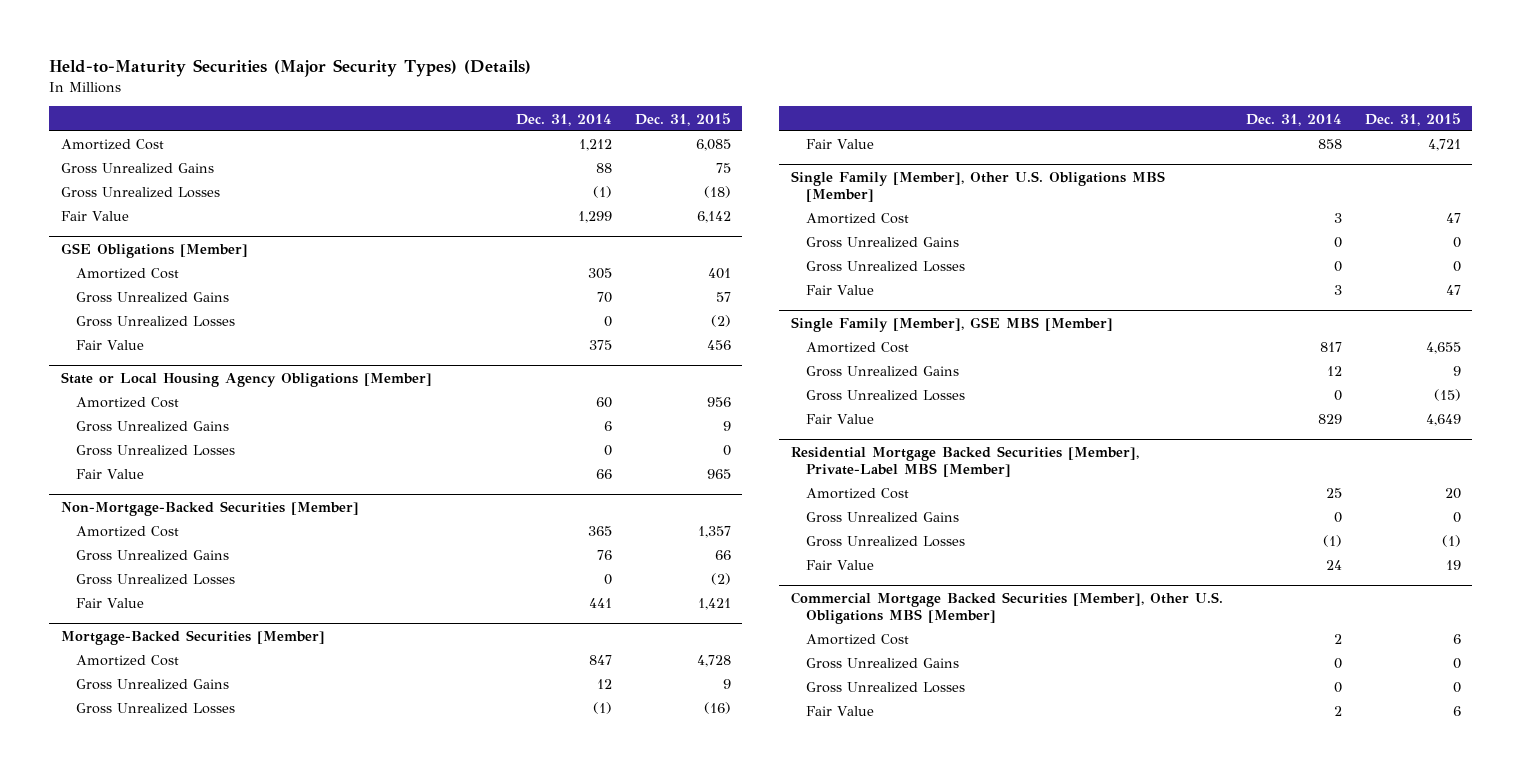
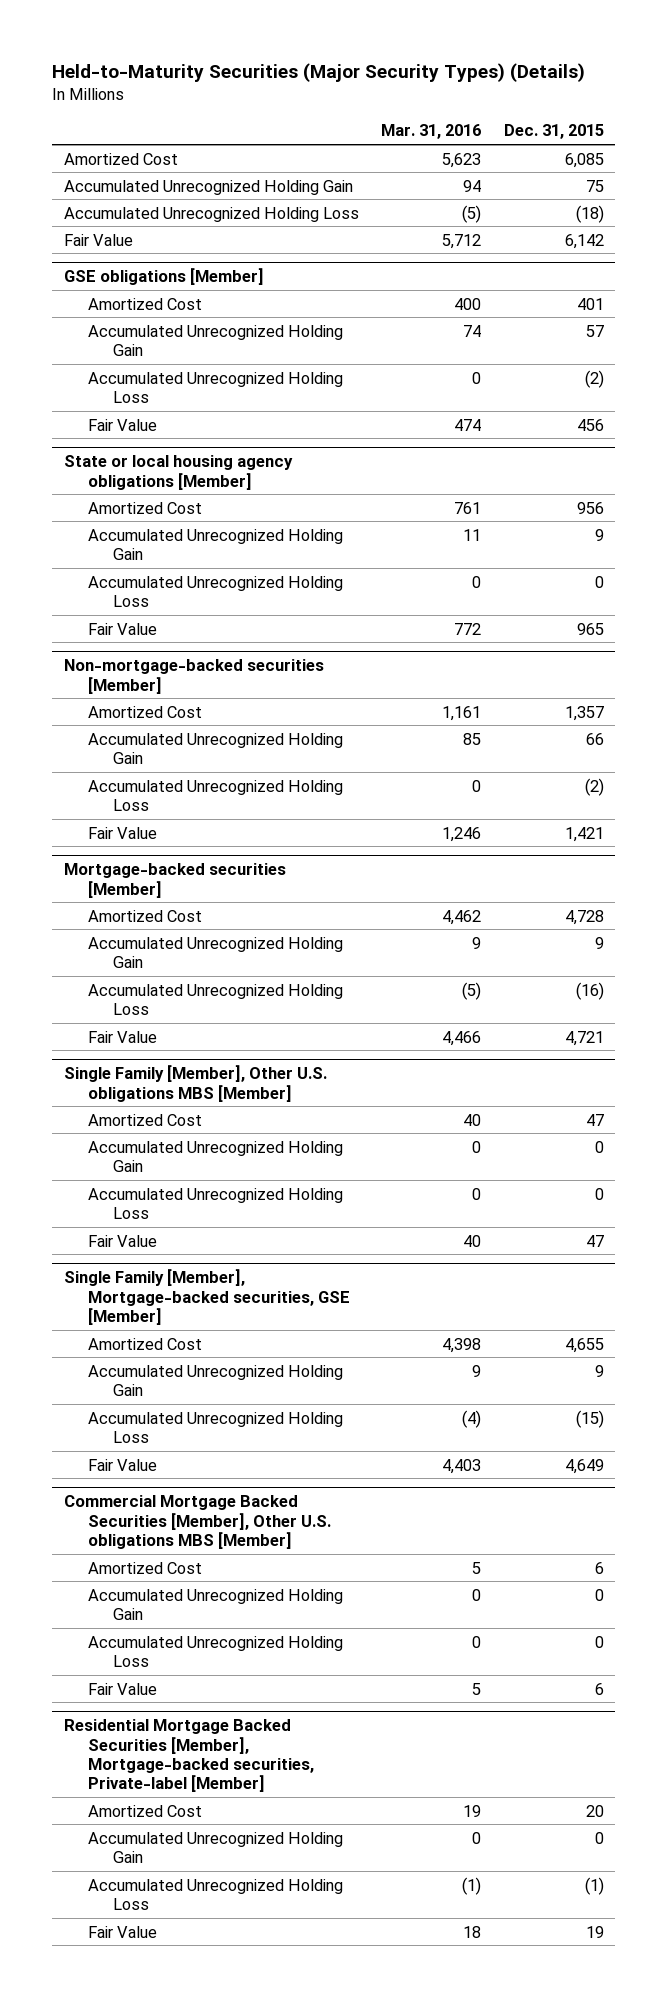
- | Dec. 31, 2014 | Dec. 31, 2015
+ | Mar. 31, 2016 | Dec. 31, 2015
- Gross Unrealized Gains | 88 | 75
- Gross Unrealized Losses | (1) | (18)
+ Accumulated Unrecognized Holding Gain | 94 | 75
+ Accumulated Unrecognized Holding Loss | (5) | (18)
- GSE Obligations [Member]
+ GSE obligations [Member]
- Gross Unrealized Gains | 70 | 57
- Gross Unrealized Losses | 0 | (2)
+ Accumulated Unrecognized Holding Gain | 74 | 57
+ Accumulated Unrecognized Holding Loss | 0 | (2)
- State or Local Housing Agency Obligations [Member]
+ State or local housing agency obligations [Member]
- Gross Unrealized Gains | 6 | 9
- Gross Unrealized Losses | 0 | 0
+ Accumulated Unrecognized Holding Gain | 11 | 9
+ Accumulated Unrecognized Holding Loss | 0 | 0
- Non-Mortgage-Backed Securities [Member]
+ Non-mortgage-backed securities [Member]
- Gross Unrealized Gains | 76 | 66
- Gross Unrealized Losses | 0 | (2)
+ Accumulated Unrecognized Holding Gain | 85 | 66
+ Accumulated Unrecognized Holding Loss | 0 | (2)
- Mortgage-Backed Securities [Member]
+ Mortgage-backed securities [Member]
- Gross Unrealized Gains | 12 | 9
- Gross Unrealized Losses | (1) | (16)
+ Accumulated Unrecognized Holding Gain | 9 | 9
+ Accumulated Unrecognized Holding Loss | (5) | (16)
- Single Family [Member], Other U.S. Obligations MBS [Member]
+ Single Family [Member], Other U.S. obligations MBS [Member]
- Gross Unrealized Gains | 0 | 0
- Gross Unrealized Losses | 0 | 0
+ Accumulated Unrecognized Holding Gain | 0 | 0
+ Accumulated Unrecognized Holding Loss | 0 | 0
- Single Family [Member], GSE MBS [Member]
+ Single Family [Member], Mortgage-backed securities, GSE [Member]
- Gross Unrealized Gains | 12 | 9
- Gross Unrealized Losses | 0 | (15)
+ Accumulated Unrecognized Holding Gain | 9 | 9
+ Accumulated Unrecognized Holding Loss | (4) | (15)
- Residential Mortgage Backed Securities [Member], Private-Label MBS [Member]
- Amortized Cost | 25 | 20
- Gross Unrealized Gains | 0 | 0
- Gross Unrealized Losses | (1) | (1)
- Fair Value | 24 | 19
- Commercial Mortgage Backed Securities [Member], Other U.S. Obligations MBS [Member]
+ Commercial Mortgage Backed Securities [Member], Other U.S. obligations MBS [Member]
- Gross Unrealized Gains | 0 | 0
- Gross Unrealized Losses | 0 | 0
+ Accumulated Unrecognized Holding Gain | 0 | 0
+ Accumulated Unrecognized Holding Loss | 0 | 0
+ Residential Mortgage Backed Securities [Member], Mortgage-backed securities, Private-label [Member]
+ Amortized Cost | 19 | 20
+ Accumulated Unrecognized Holding Gain | 0 | 0
+ Accumulated Unrecognized Holding Loss | (1) | (1)
+ Fair Value | 18 | 19

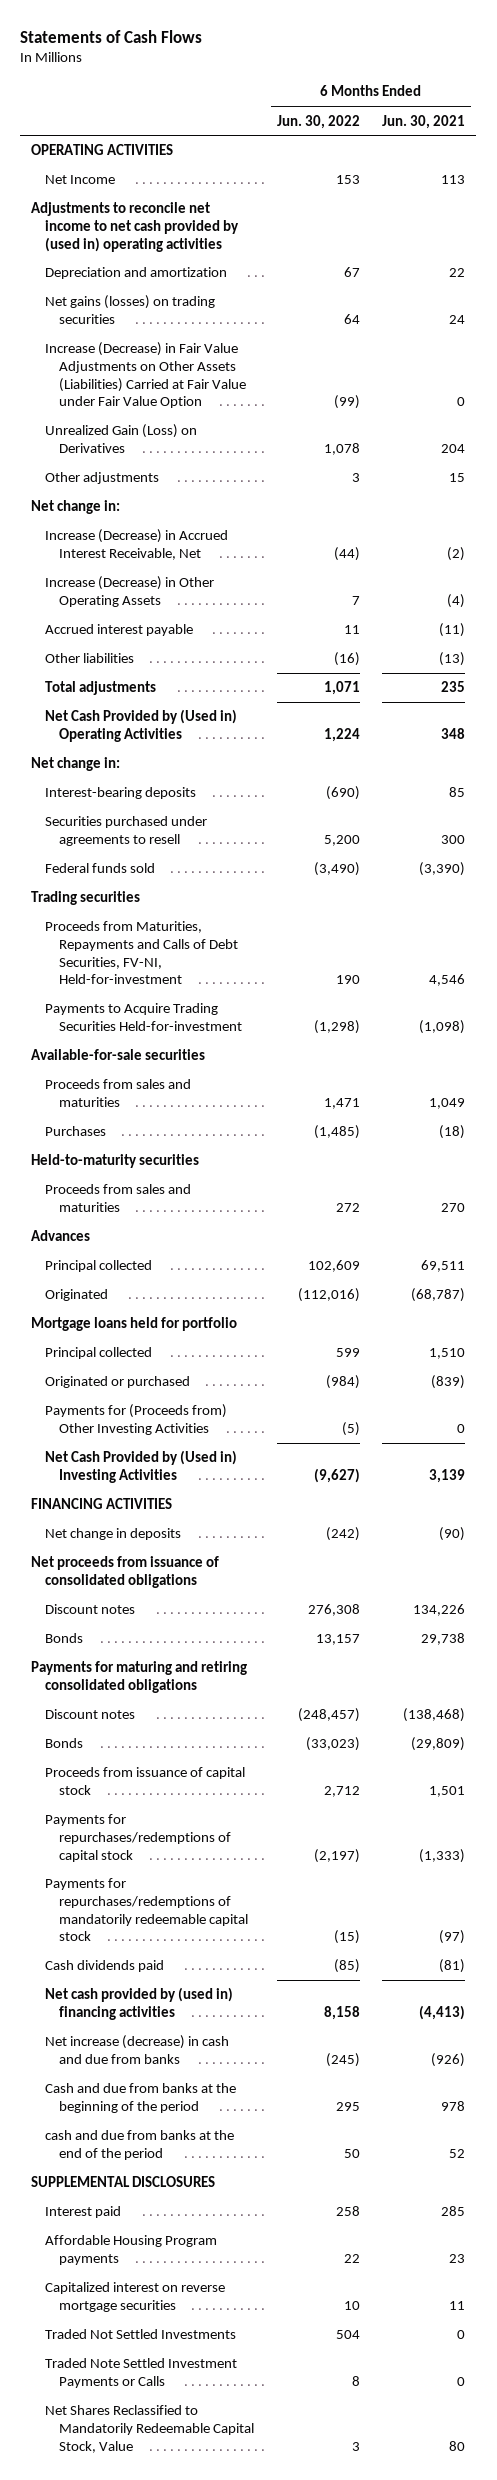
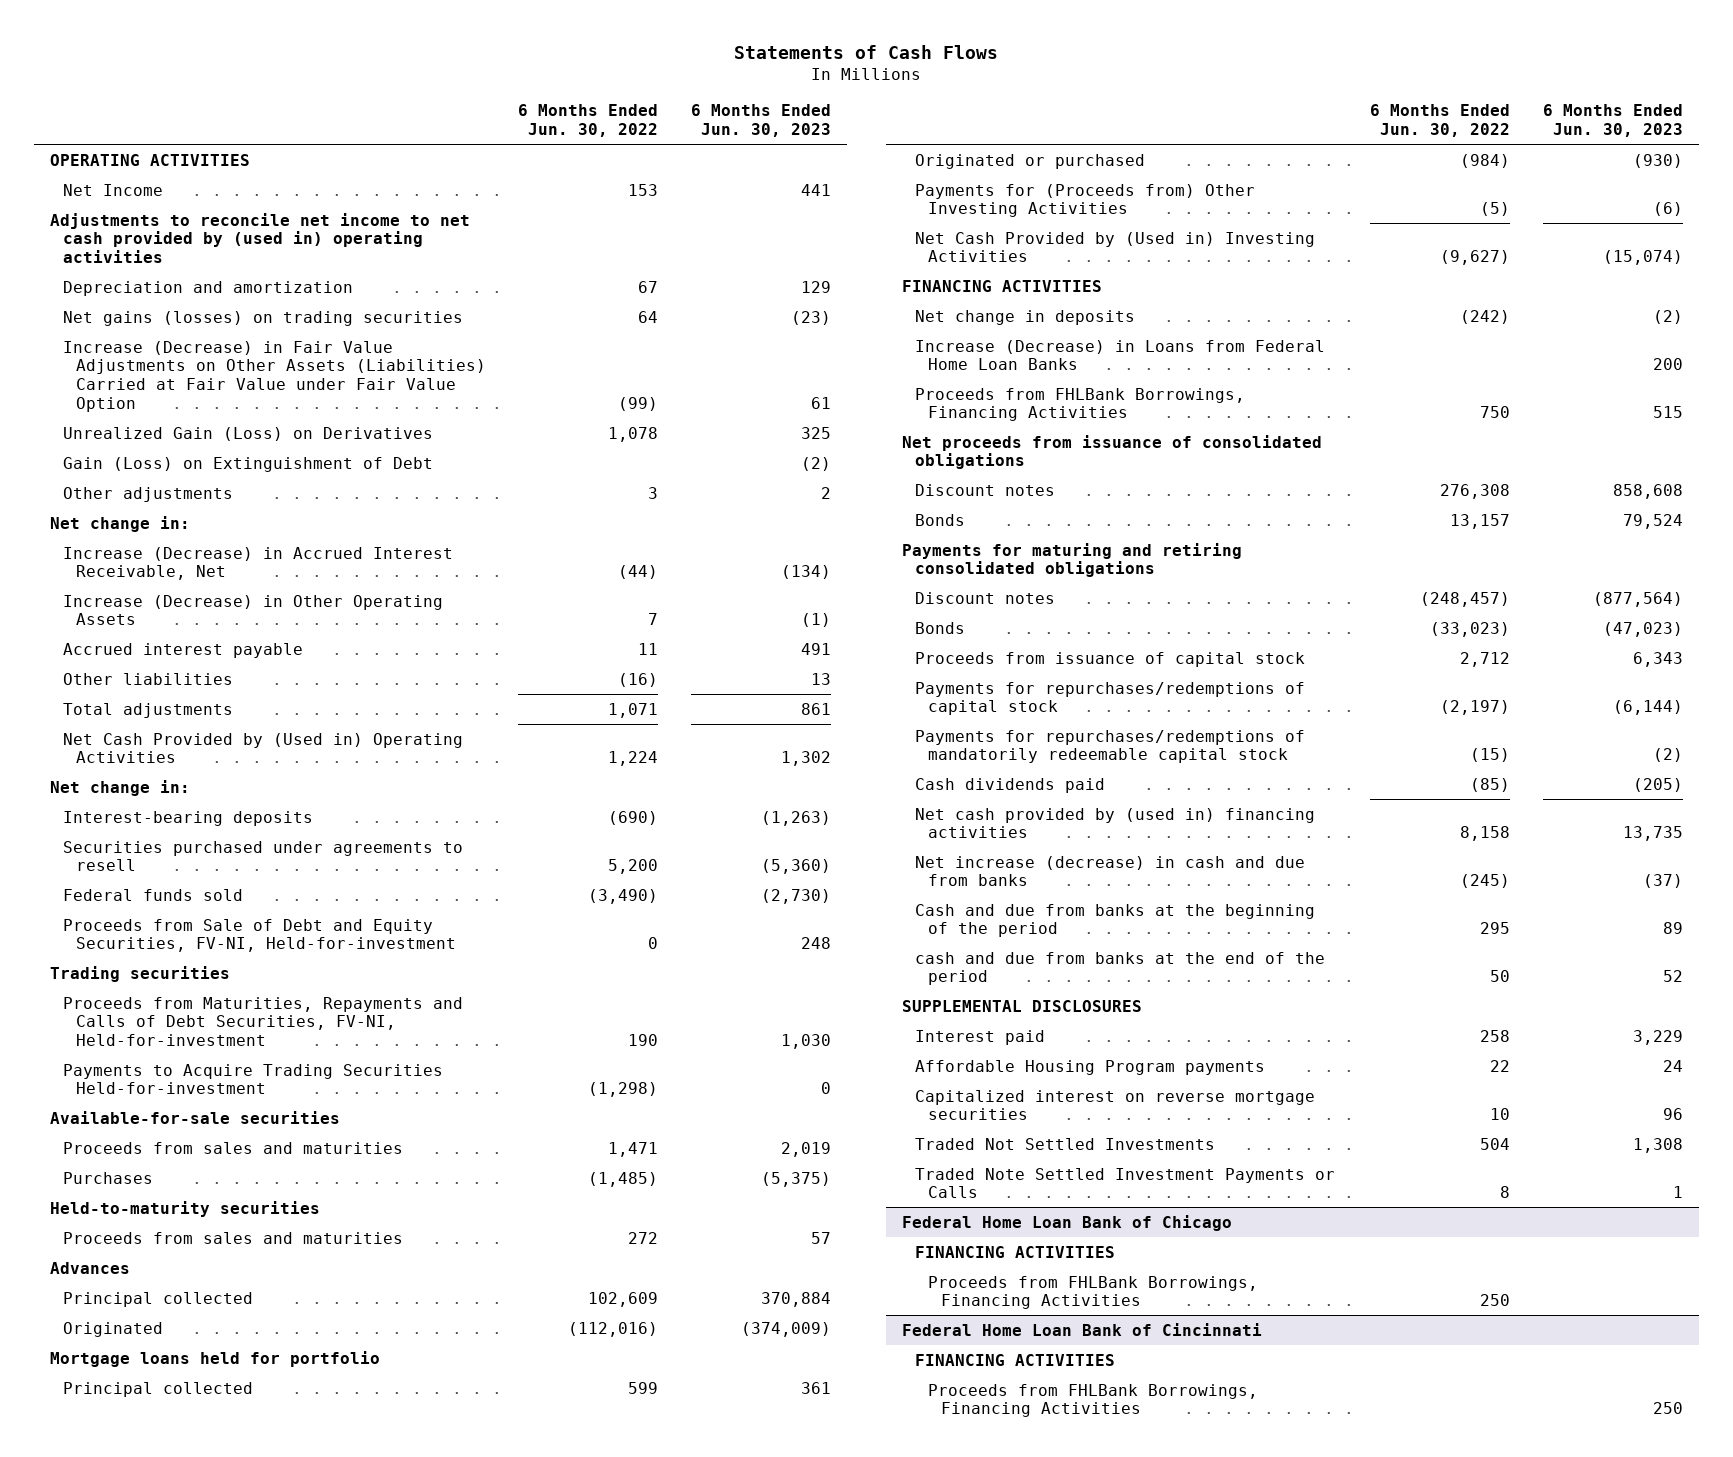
- | 6 Months Ended Jun. 30, 2022 | 6 Months Ended Jun. 30, 2021
+ | 6 Months Ended Jun. 30, 2022 | 6 Months Ended Jun. 30, 2023
+ Gain (Loss) on Extinguishment of Debt | | (2)
+ Proceeds from Sale of Debt and Equity Securities, FV-NI, Held-for-investment | 0 | 248
+ Increase (Decrease) in Loans from Federal Home Loan Banks | | 200
+ Proceeds from FHLBank Borrowings, Financing Activities | 750 | 515
- Net Shares Reclassified to Mandatorily Redeemable Capital Stock, Value | 3 | 80
+ Federal Home Loan Bank of Chicago
+ FINANCING ACTIVITIES
+ Proceeds from FHLBank Borrowings, Financing Activities | 250 |
+ Federal Home Loan Bank of Cincinnati
+ FINANCING ACTIVITIES
+ Proceeds from FHLBank Borrowings, Financing Activities | | 250

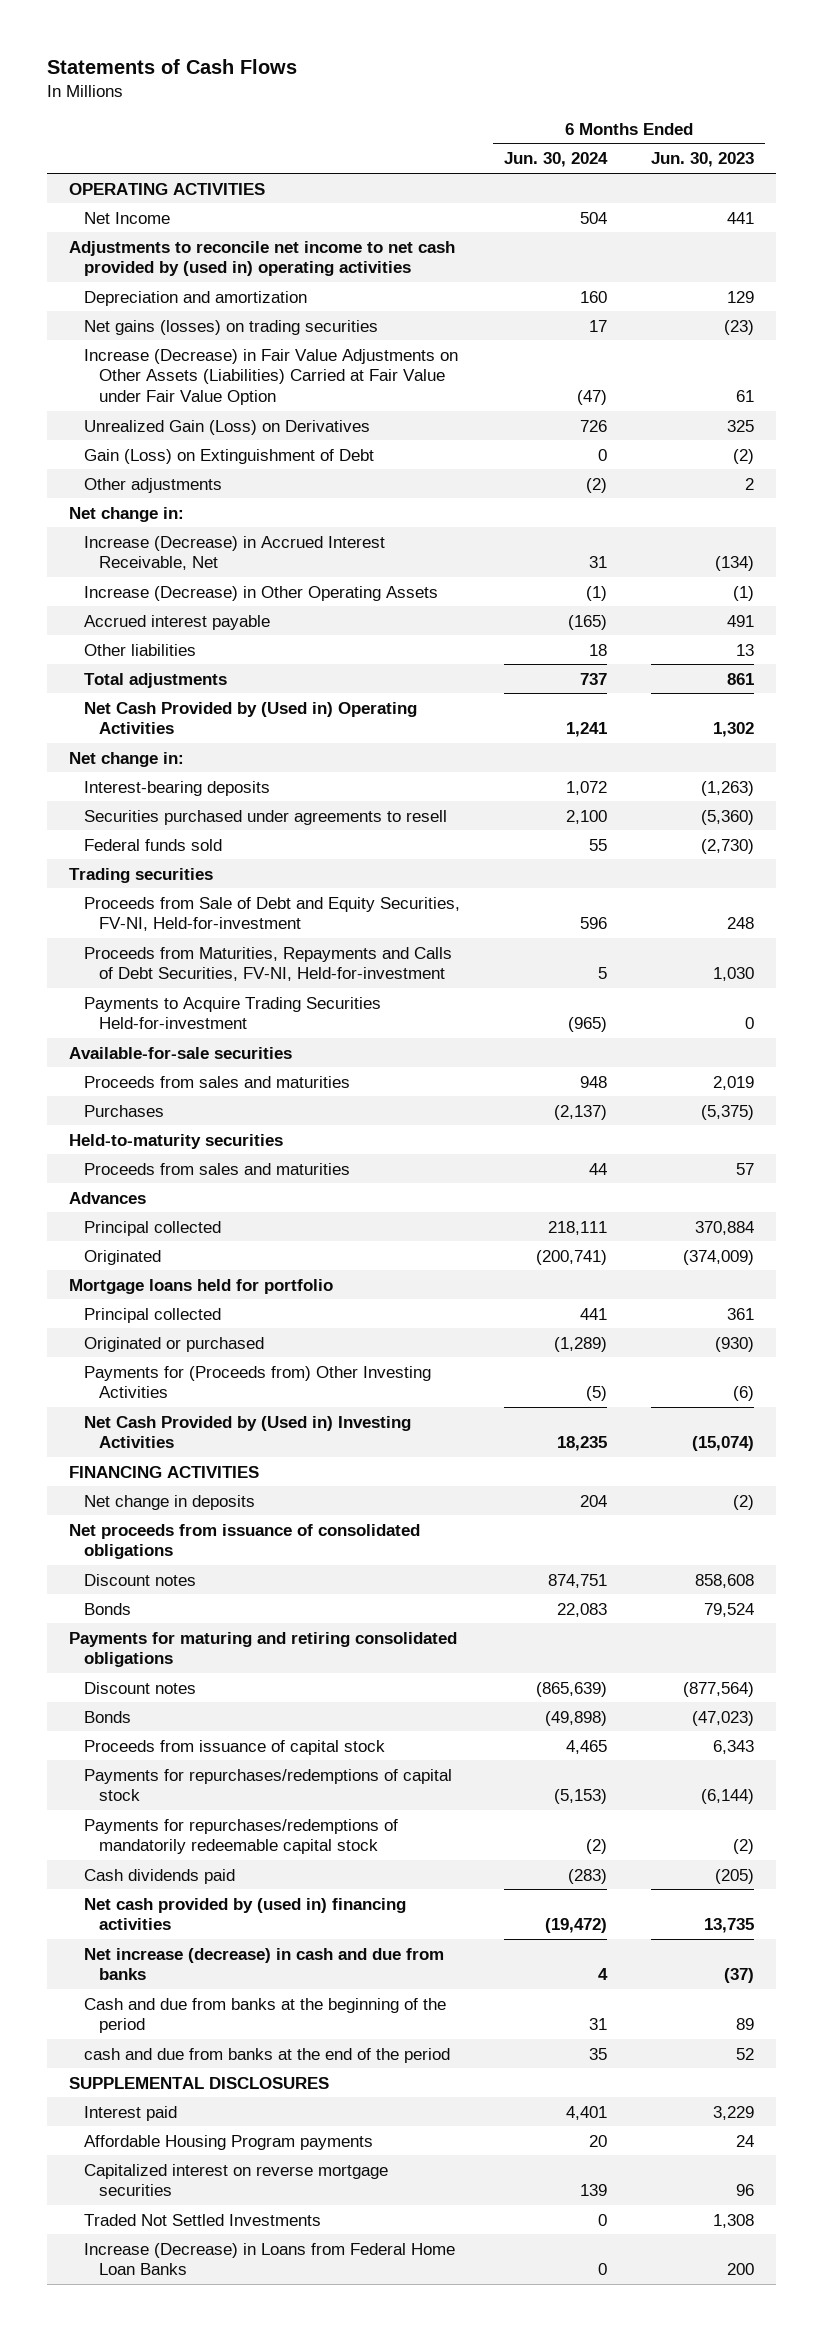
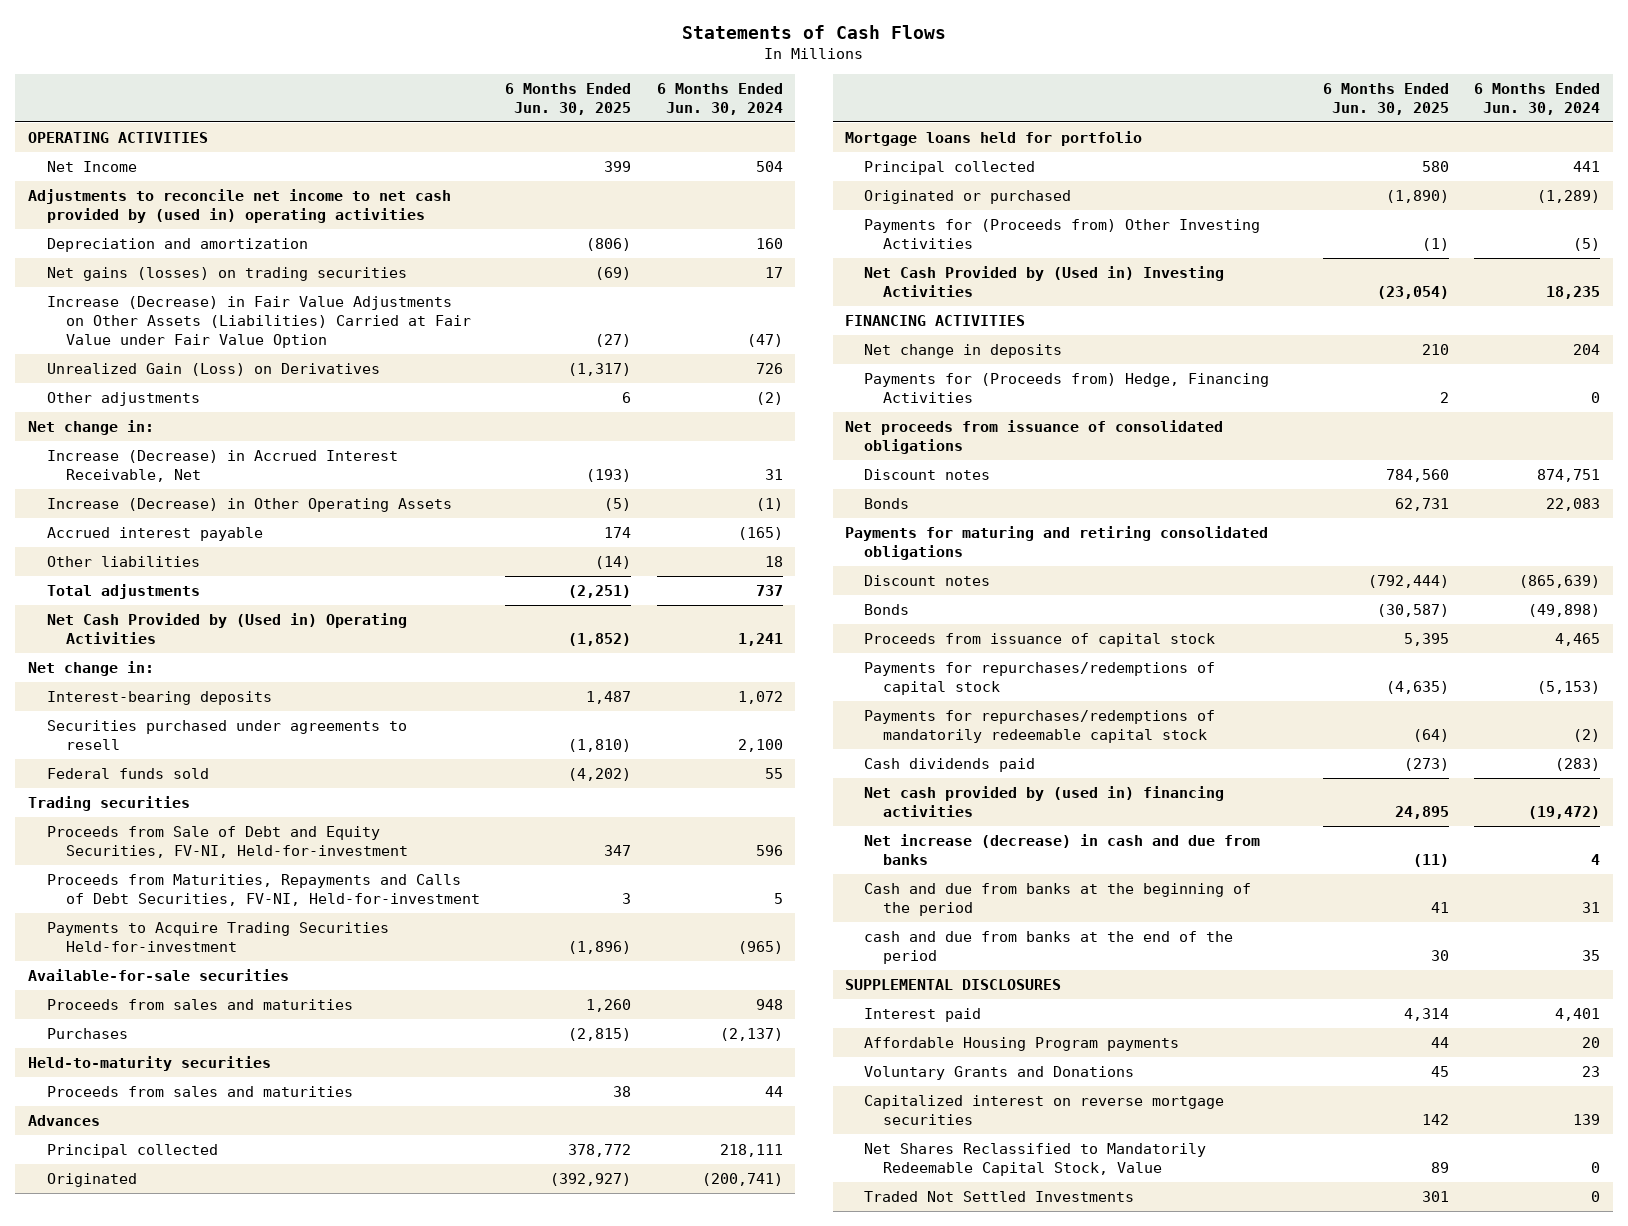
- | 6 Months Ended Jun. 30, 2024 | 6 Months Ended Jun. 30, 2023
+ | 6 Months Ended Jun. 30, 2025 | 6 Months Ended Jun. 30, 2024
- Gain (Loss) on Extinguishment of Debt | 0 | (2)
+ Payments for (Proceeds from) Hedge, Financing Activities | 2 | 0
+ Voluntary Grants and Donations | 45 | 23
+ Net Shares Reclassified to Mandatorily Redeemable Capital Stock, Value | 89 | 0
- Increase (Decrease) in Loans from Federal Home Loan Banks | 0 | 200

